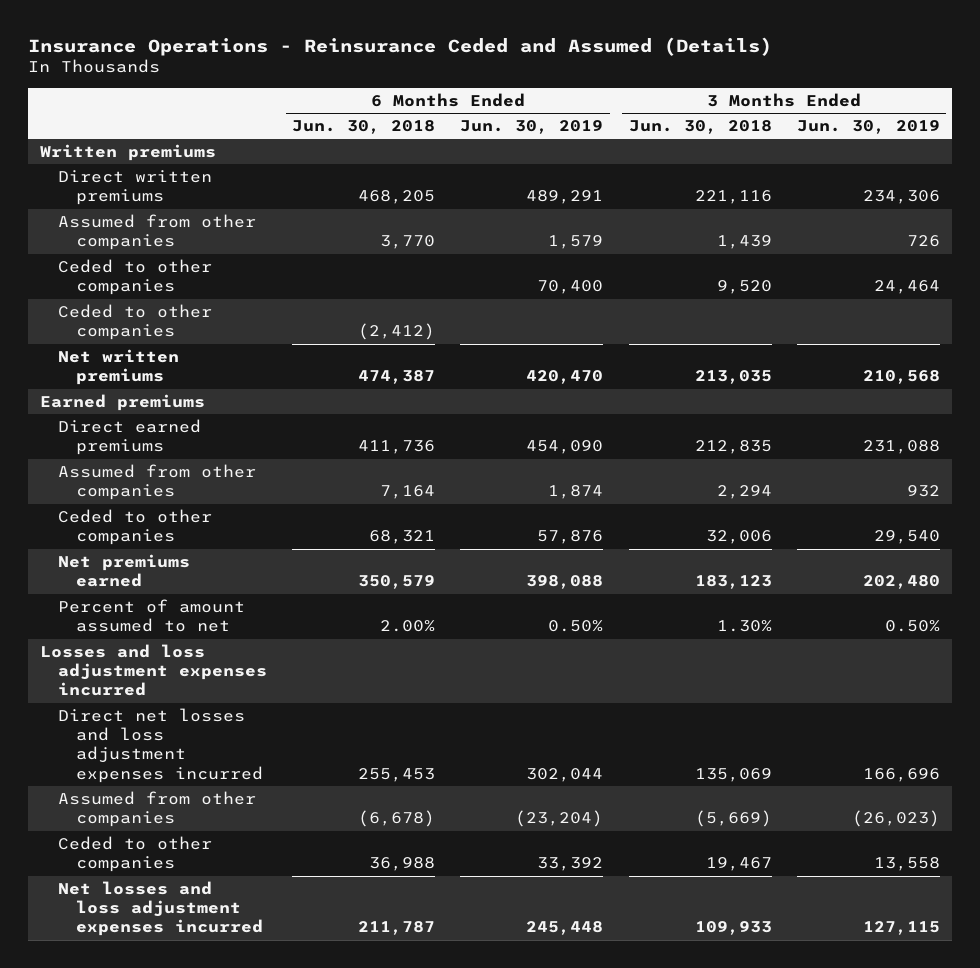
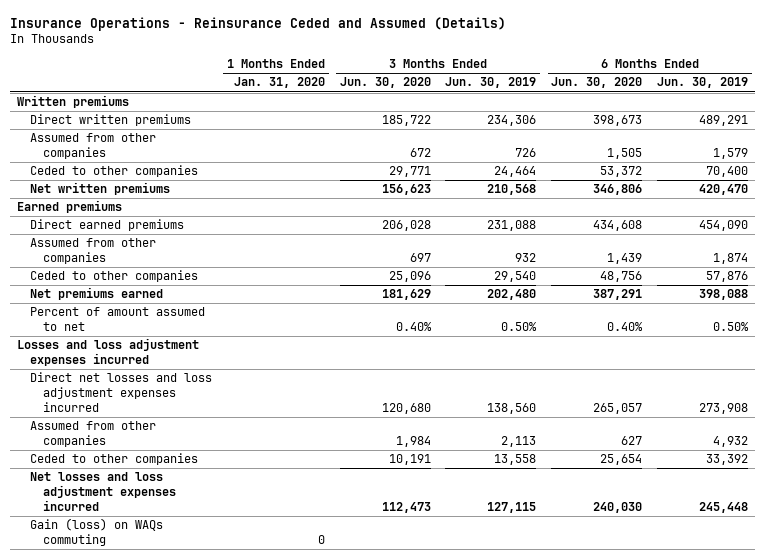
- | 6 Months Ended Jun. 30, 2018 | 6 Months Ended Jun. 30, 2019 | 3 Months Ended Jun. 30, 2018 | 3 Months Ended Jun. 30, 2019
+ | 1 Months Ended Jan. 31, 2020 | 3 Months Ended Jun. 30, 2020 | 3 Months Ended Jun. 30, 2019 | 6 Months Ended Jun. 30, 2020 | 6 Months Ended Jun. 30, 2019
- Ceded to other companies | (2,412) | | |
- Direct net losses and loss adjustment expenses incurred | 255,453 | 302,044 | 135,069 | 166,696
- Assumed from other companies | (6,678) | (23,204) | (5,669) | (26,023)
+ Direct net losses and loss adjustment expenses incurred | | 120,680 | 138,560 | 265,057 | 273,908
+ Assumed from other companies | | 1,984 | 2,113 | 627 | 4,932
+ Gain (loss) on WAQs commuting | 0 | | | |

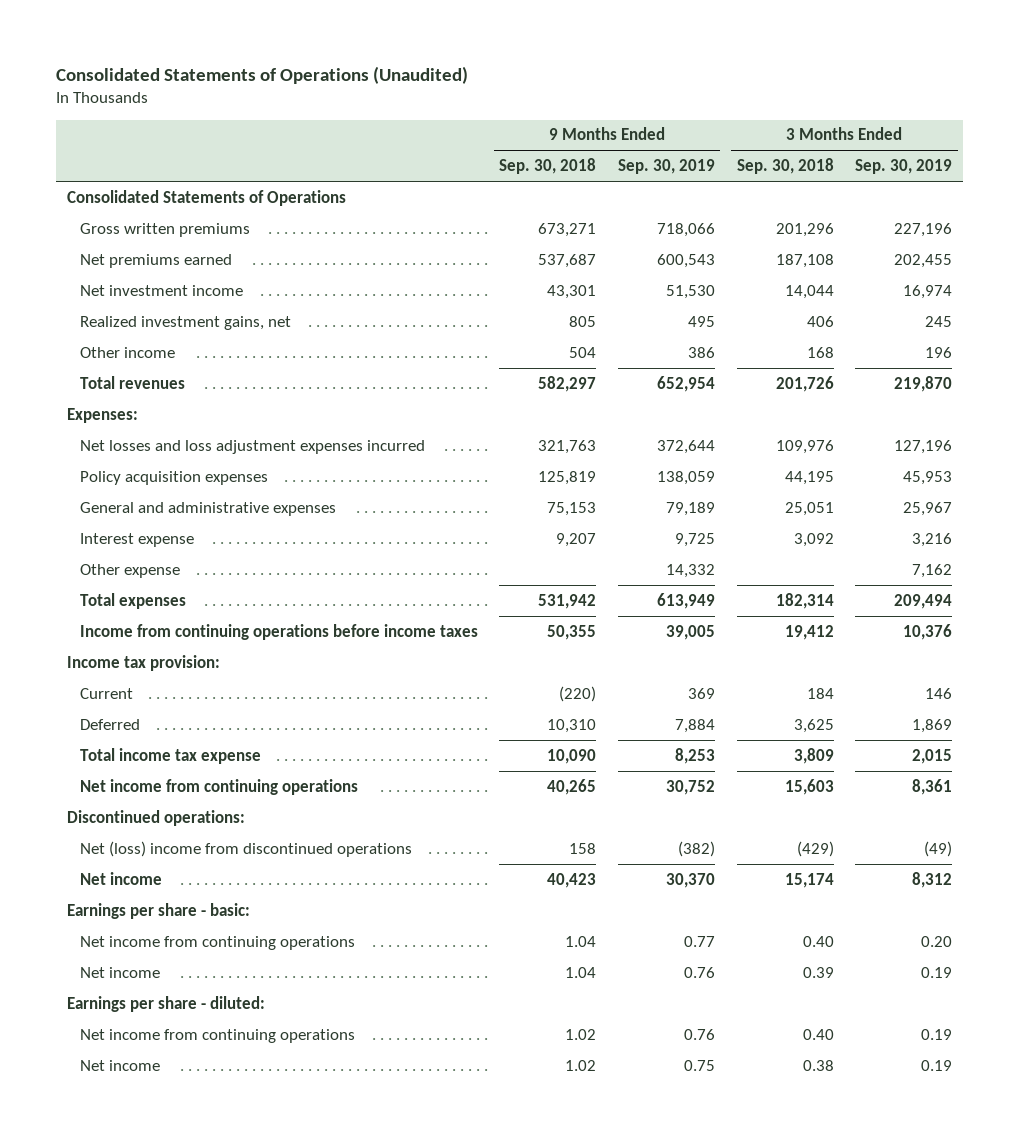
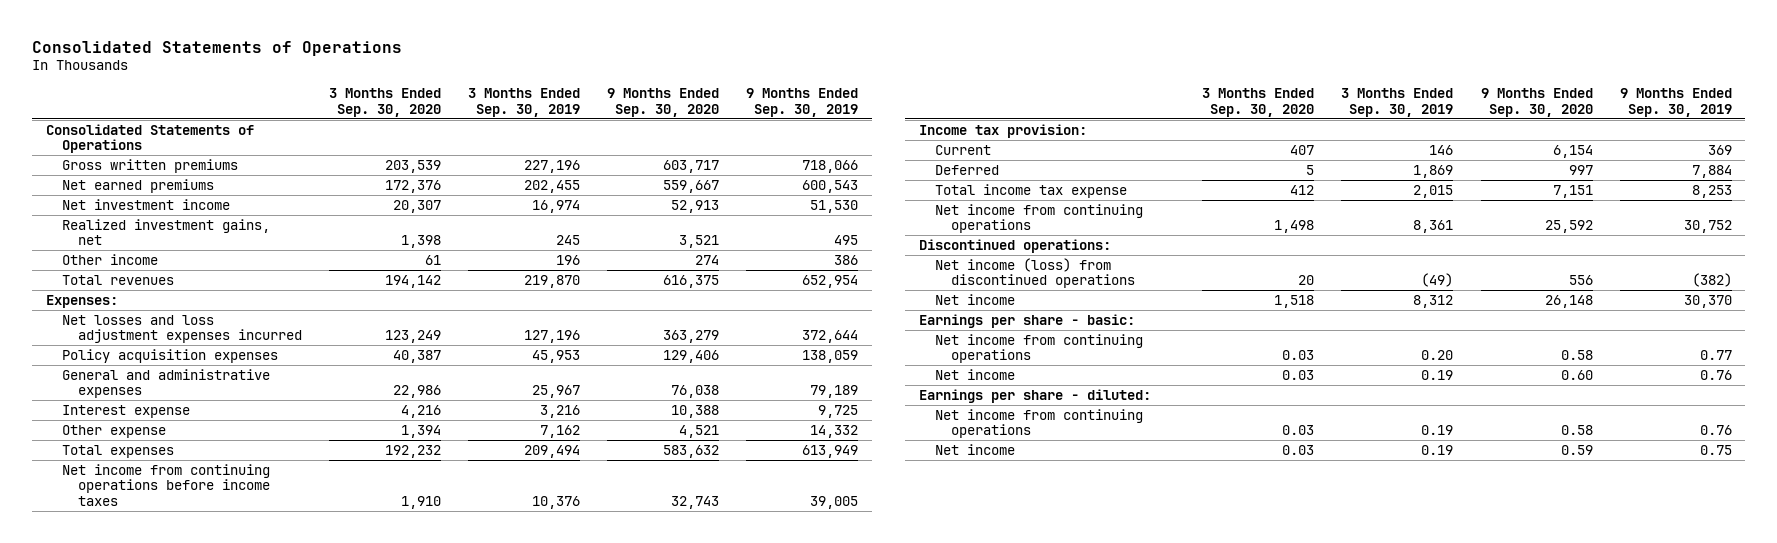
- Consolidated Statements of Operations (Unaudited)
+ Consolidated Statements of Operations
- | 9 Months Ended Sep. 30, 2018 | 9 Months Ended Sep. 30, 2019 | 3 Months Ended Sep. 30, 2018 | 3 Months Ended Sep. 30, 2019
+ | 3 Months Ended Sep. 30, 2020 | 3 Months Ended Sep. 30, 2019 | 9 Months Ended Sep. 30, 2020 | 9 Months Ended Sep. 30, 2019
- Net premiums earned | 537,687 | 600,543 | 187,108 | 202,455
+ Net earned premiums | 172,376 | 202,455 | 559,667 | 600,543
- Income from continuing operations before income taxes | 50,355 | 39,005 | 19,412 | 10,376
+ Net income from continuing operations before income taxes | 1,910 | 10,376 | 32,743 | 39,005
- Net (loss) income from discontinued operations | 158 | (382) | (429) | (49)
+ Net income (loss) from discontinued operations | 20 | (49) | 556 | (382)

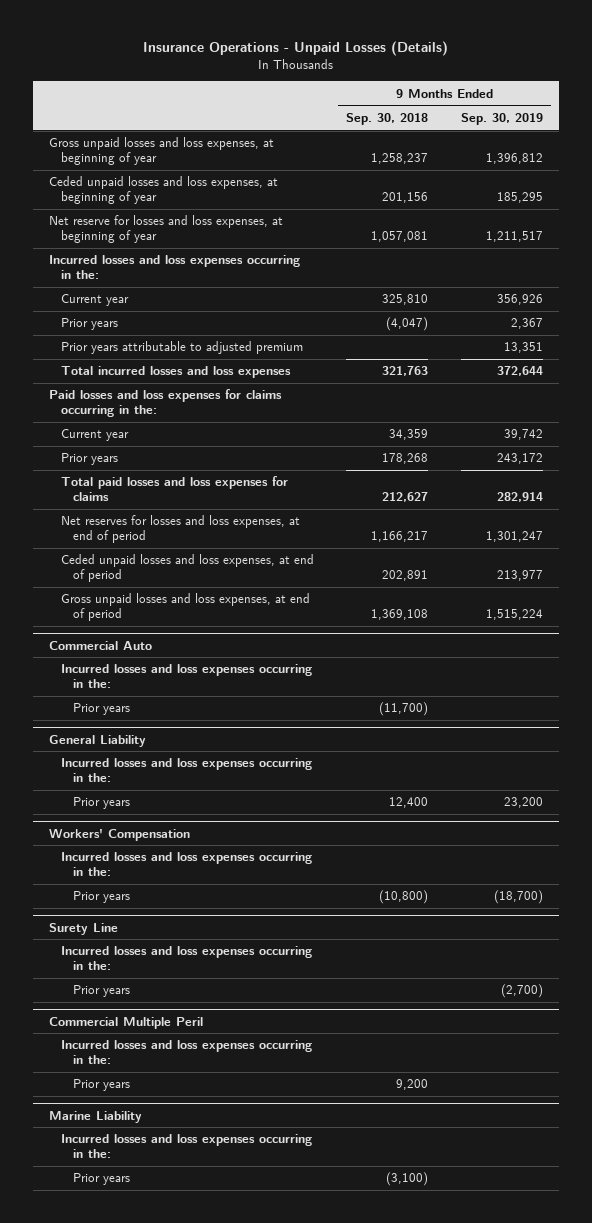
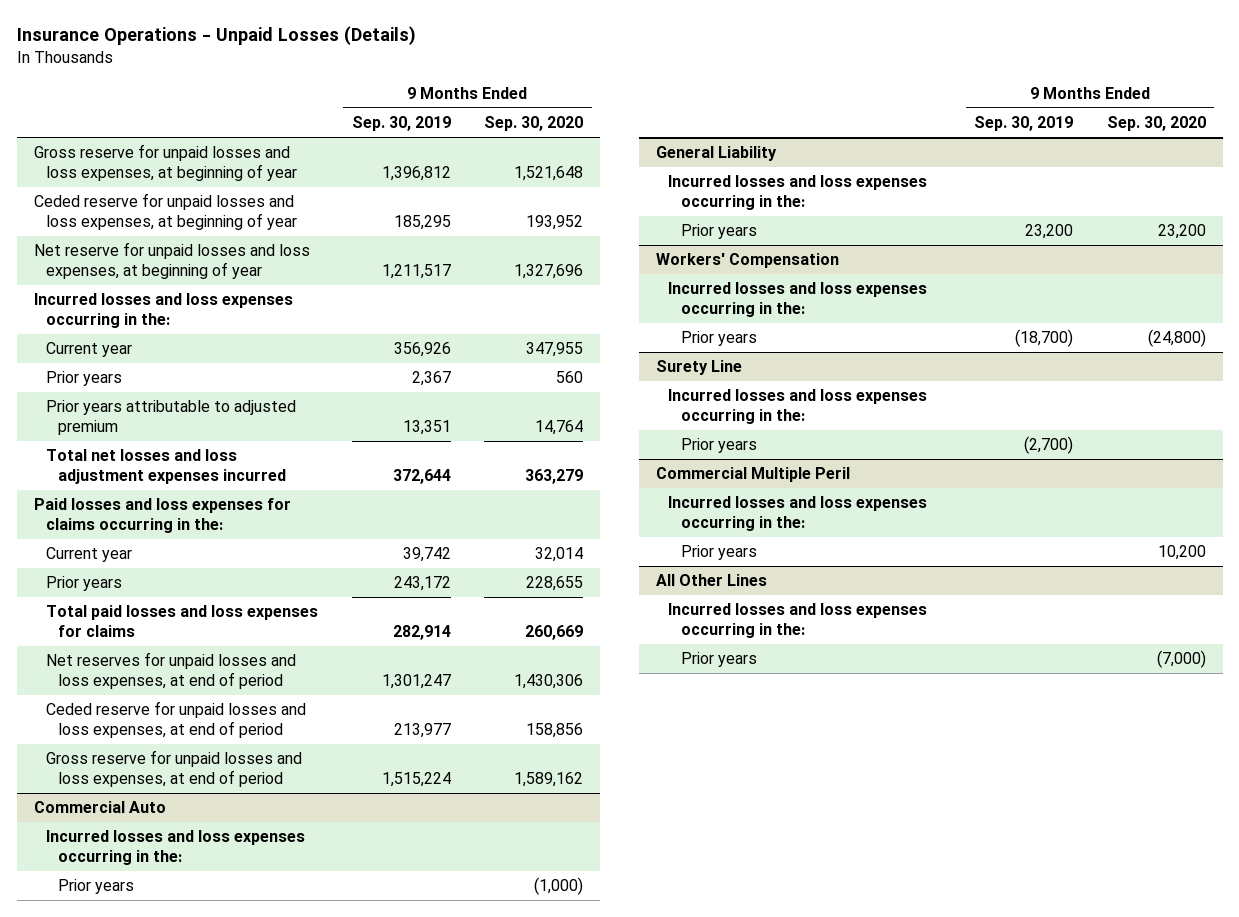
- | 9 Months Ended Sep. 30, 2018 | 9 Months Ended Sep. 30, 2019
+ | 9 Months Ended Sep. 30, 2019 | 9 Months Ended Sep. 30, 2020
- Gross unpaid losses and loss expenses, at beginning of year | 1,258,237 | 1,396,812
- Ceded unpaid losses and loss expenses, at beginning of year | 201,156 | 185,295
- Net reserve for losses and loss expenses, at beginning of year | 1,057,081 | 1,211,517
+ Gross reserve for unpaid losses and loss expenses, at beginning of year | 1,396,812 | 1,521,648
+ Ceded reserve for unpaid losses and loss expenses, at beginning of year | 185,295 | 193,952
+ Net reserve for unpaid losses and loss expenses, at beginning of year | 1,211,517 | 1,327,696
- Total incurred losses and loss expenses | 321,763 | 372,644
+ Total net losses and loss adjustment expenses incurred | 372,644 | 363,279
- Net reserves for losses and loss expenses, at end of period | 1,166,217 | 1,301,247
- Ceded unpaid losses and loss expenses, at end of period | 202,891 | 213,977
- Gross unpaid losses and loss expenses, at end of period | 1,369,108 | 1,515,224
+ Net reserves for unpaid losses and loss expenses, at end of period | 1,301,247 | 1,430,306
+ Ceded reserve for unpaid losses and loss expenses, at end of period | 213,977 | 158,856
+ Gross reserve for unpaid losses and loss expenses, at end of period | 1,515,224 | 1,589,162
- Marine Liability
+ All Other Lines

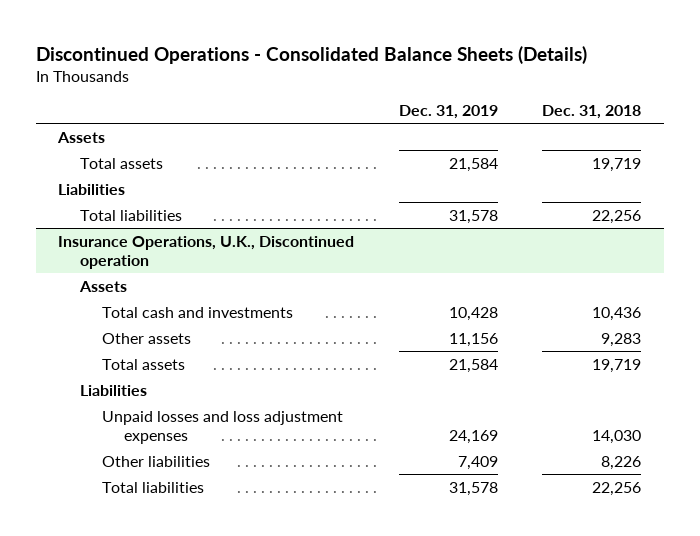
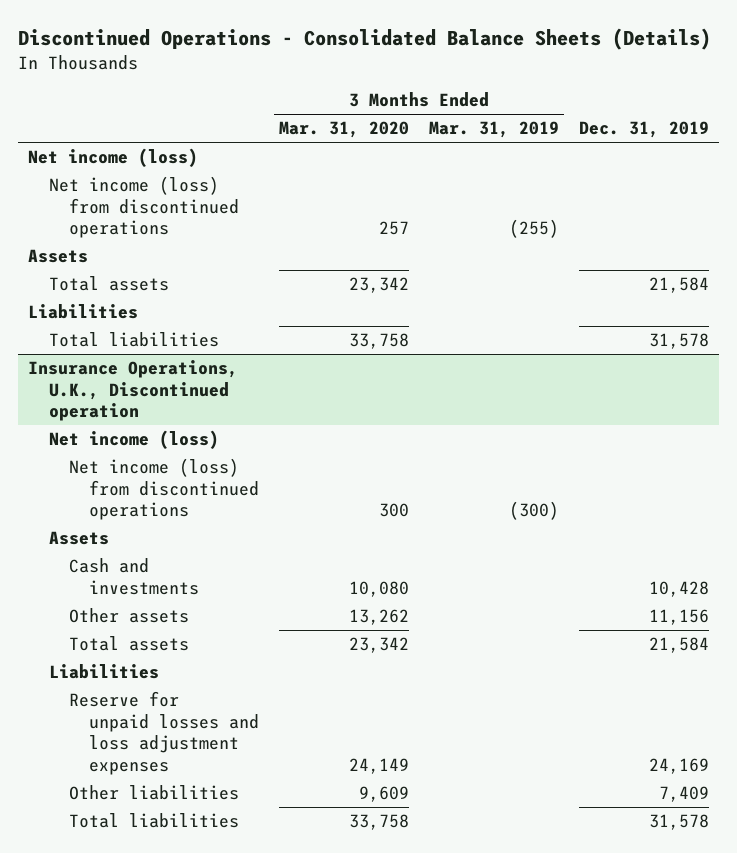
- | Dec. 31, 2019 | Dec. 31, 2018
+ | 3 Months Ended Mar. 31, 2020 | 3 Months Ended Mar. 31, 2019 | Dec. 31, 2019
+ Net income (loss)
+ Net income (loss) from discontinued operations | 257 | (255) |
@ Insurance Operations, U.K., Discontinued operation
+ Net income (loss)
+ Net income (loss) from discontinued operations | 300 | (300) |
- Total cash and investments | 10,428 | 10,436
+ Cash and investments | 10,080 | | 10,428
- Unpaid losses and loss adjustment expenses | 24,169 | 14,030
+ Reserve for unpaid losses and loss adjustment expenses | 24,149 | | 24,169

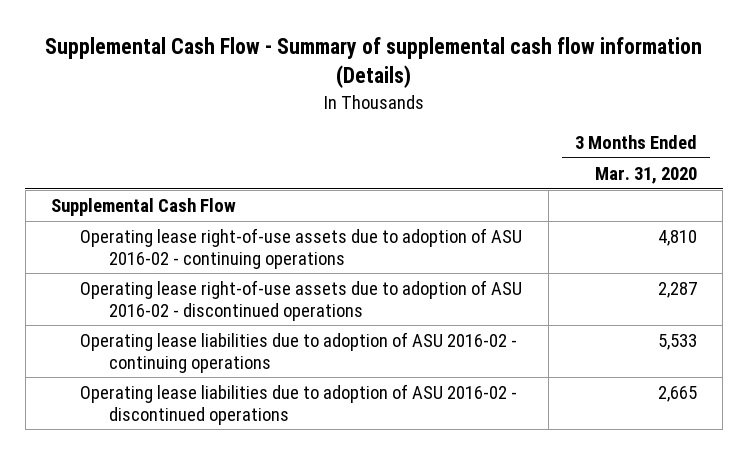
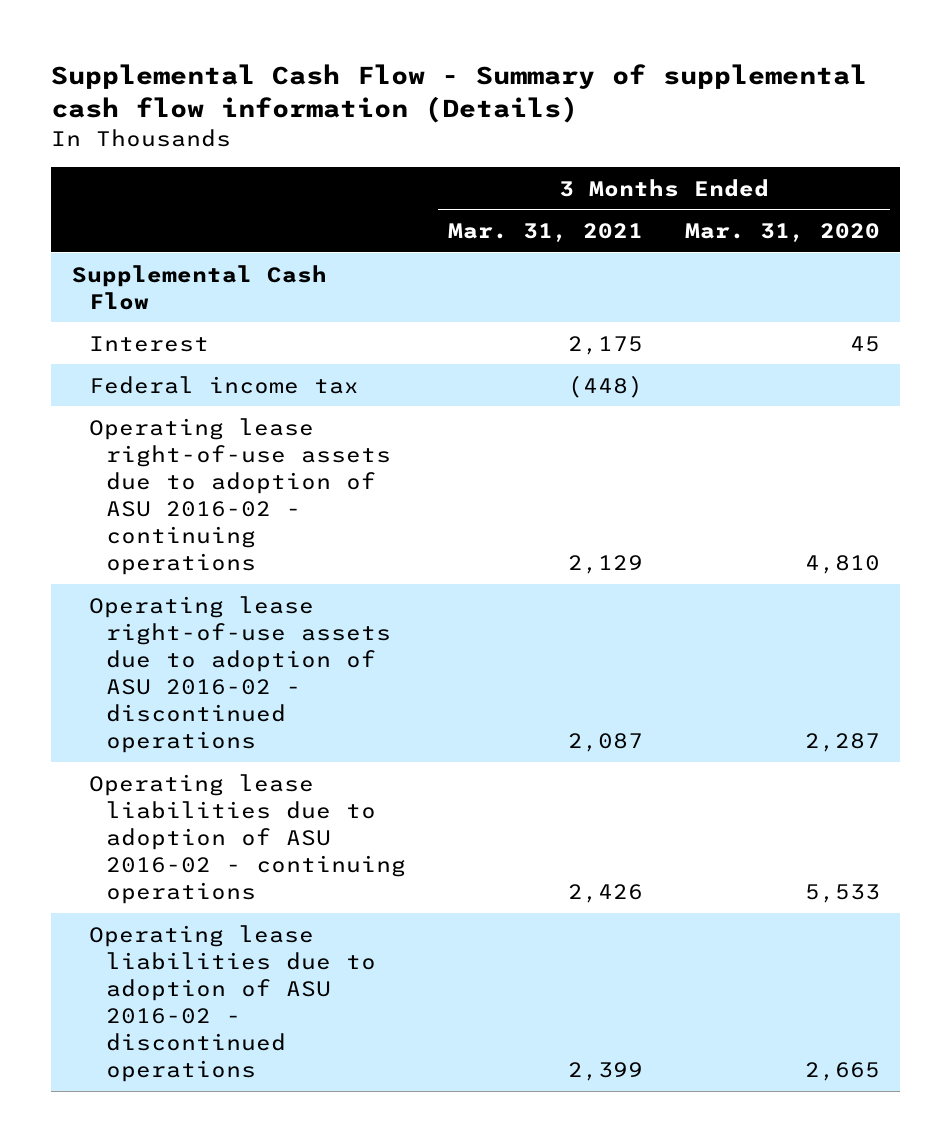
- | 3 Months Ended Mar. 31, 2020
+ | 3 Months Ended Mar. 31, 2021 | 3 Months Ended Mar. 31, 2020
+ Interest | 2,175 | 45
+ Federal income tax | (448) |

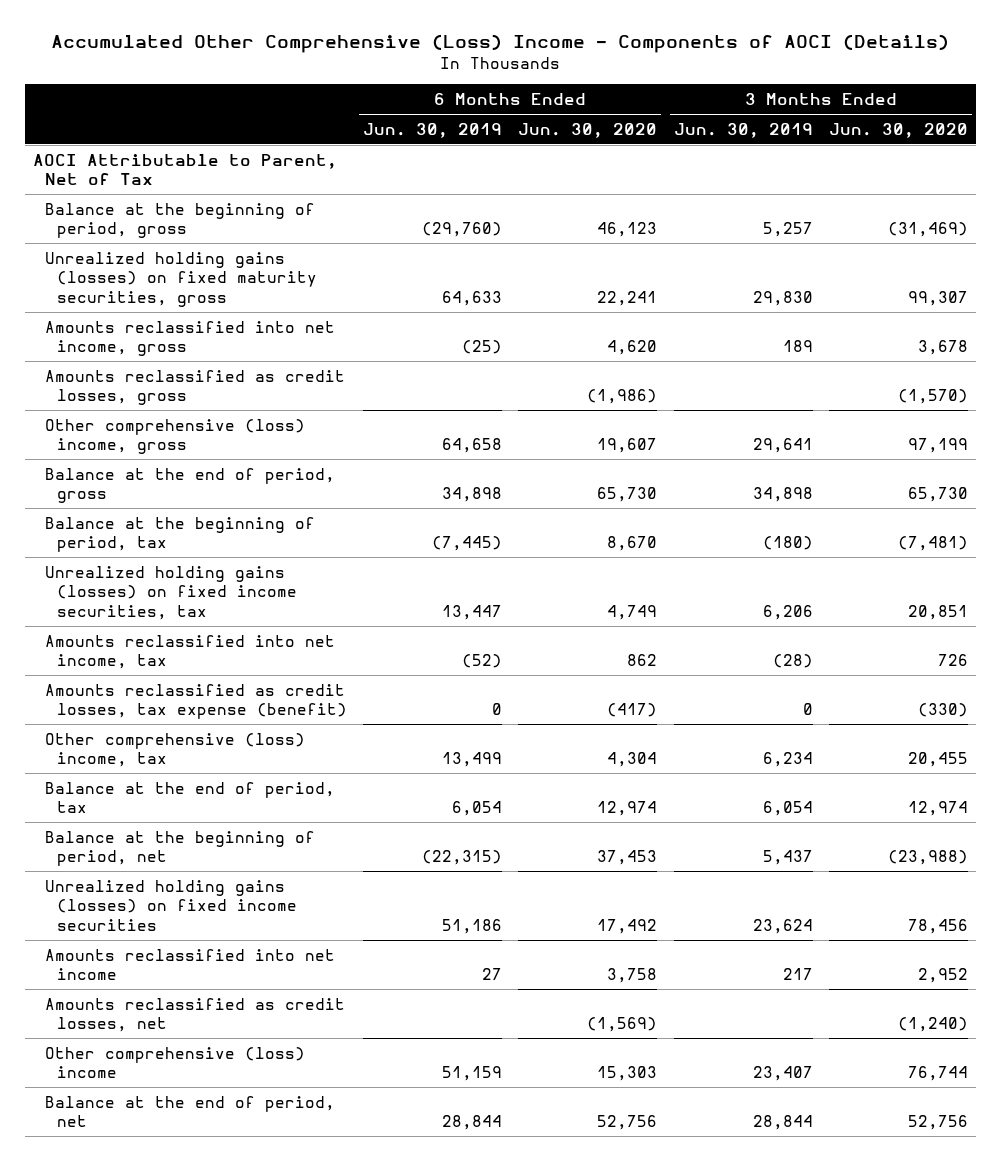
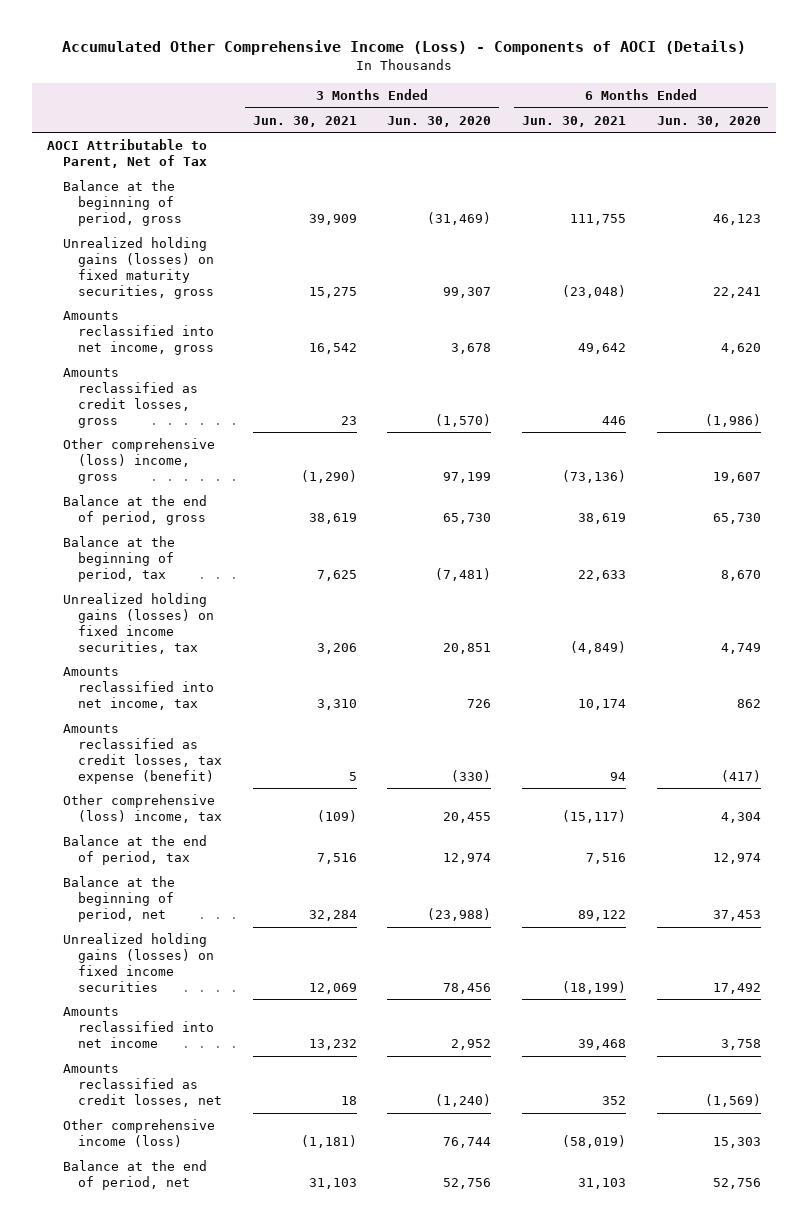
- Accumulated Other Comprehensive (Loss) Income - Components of AOCI (Details)
+ Accumulated Other Comprehensive Income (Loss) - Components of AOCI (Details)
- | 6 Months Ended Jun. 30, 2019 | 6 Months Ended Jun. 30, 2020 | 3 Months Ended Jun. 30, 2019 | 3 Months Ended Jun. 30, 2020
+ | 3 Months Ended Jun. 30, 2021 | 3 Months Ended Jun. 30, 2020 | 6 Months Ended Jun. 30, 2021 | 6 Months Ended Jun. 30, 2020
- Other comprehensive (loss) income | 51,159 | 15,303 | 23,407 | 76,744
+ Other comprehensive income (loss) | (1,181) | 76,744 | (58,019) | 15,303

